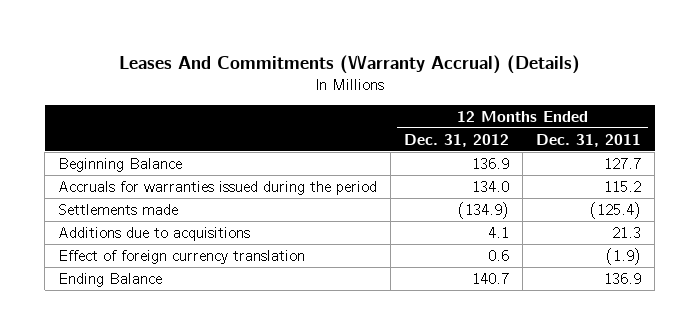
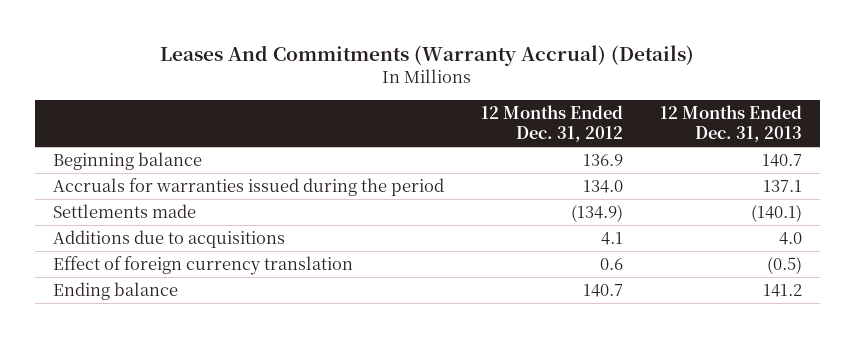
- | 12 Months Ended Dec. 31, 2012 | 12 Months Ended Dec. 31, 2011
+ | 12 Months Ended Dec. 31, 2012 | 12 Months Ended Dec. 31, 2013
- Beginning Balance | 136.9 | 127.7
+ Beginning balance | 136.9 | 140.7
- Ending Balance | 140.7 | 136.9
+ Ending balance | 140.7 | 141.2

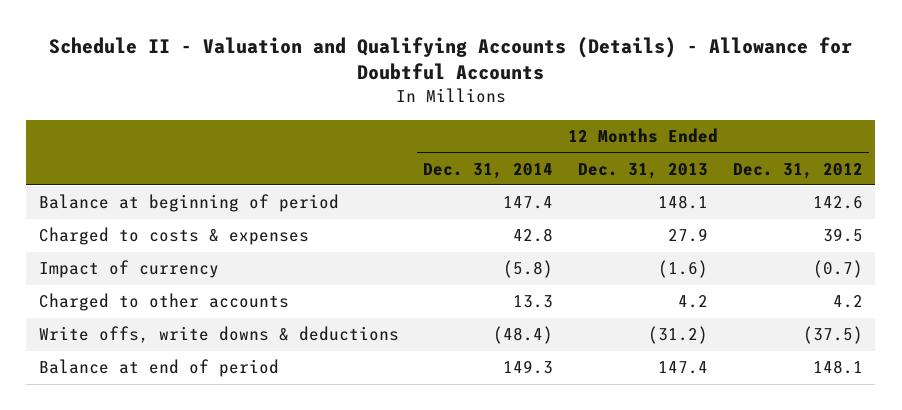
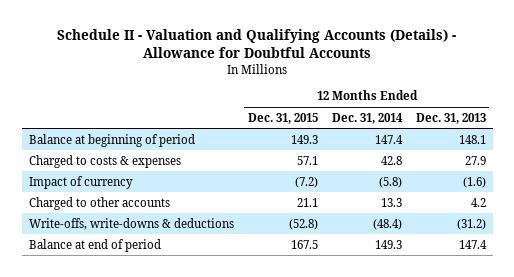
- | 12 Months Ended Dec. 31, 2014 | 12 Months Ended Dec. 31, 2013 | 12 Months Ended Dec. 31, 2012
+ | 12 Months Ended Dec. 31, 2015 | 12 Months Ended Dec. 31, 2014 | 12 Months Ended Dec. 31, 2013
- Write offs, write downs & deductions | (48.4) | (31.2) | (37.5)
+ Write-offs, write-downs & deductions | (52.8) | (48.4) | (31.2)

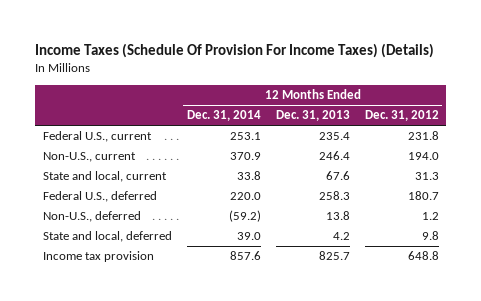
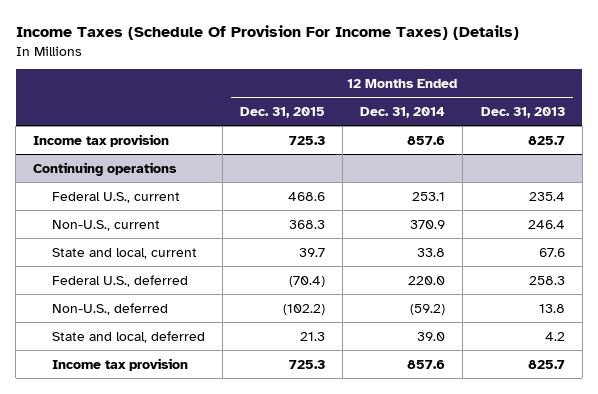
- | 12 Months Ended Dec. 31, 2014 | 12 Months Ended Dec. 31, 2013 | 12 Months Ended Dec. 31, 2012
+ | 12 Months Ended Dec. 31, 2015 | 12 Months Ended Dec. 31, 2014 | 12 Months Ended Dec. 31, 2013
+ Income tax provision | 725.3 | 857.6 | 825.7
+ Continuing operations

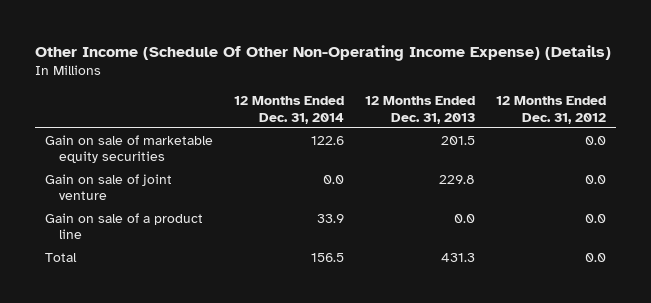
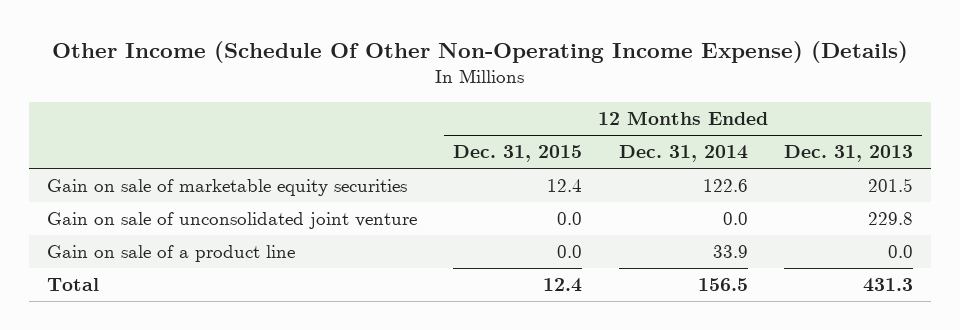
- | 12 Months Ended Dec. 31, 2014 | 12 Months Ended Dec. 31, 2013 | 12 Months Ended Dec. 31, 2012
+ | 12 Months Ended Dec. 31, 2015 | 12 Months Ended Dec. 31, 2014 | 12 Months Ended Dec. 31, 2013
- Gain on sale of joint venture | 0.0 | 229.8 | 0.0
+ Gain on sale of unconsolidated joint venture | 0.0 | 0.0 | 229.8

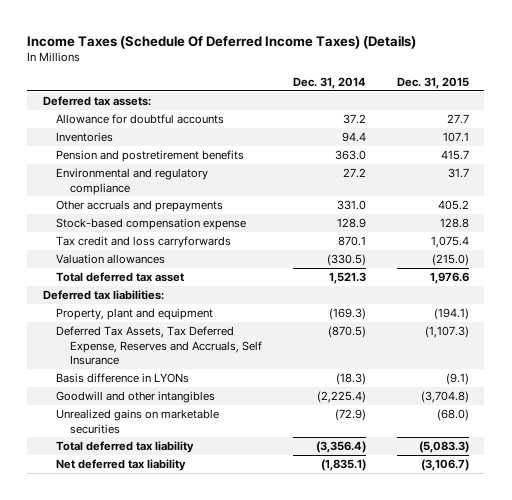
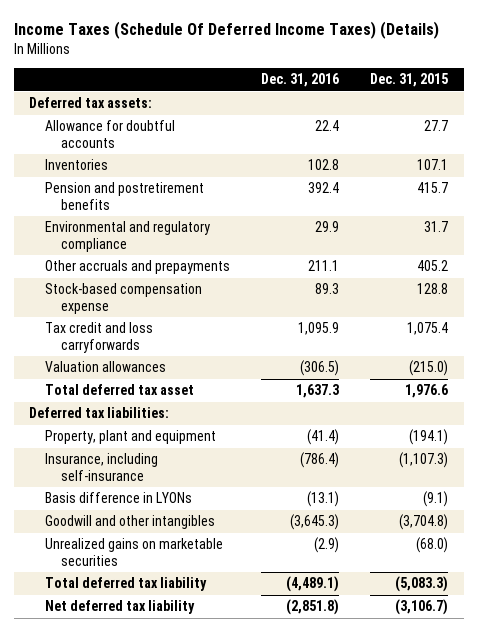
- | Dec. 31, 2014 | Dec. 31, 2015
+ | Dec. 31, 2016 | Dec. 31, 2015
- Deferred Tax Assets, Tax Deferred Expense, Reserves and Accruals, Self Insurance | (870.5) | (1,107.3)
+ Insurance, including self-insurance | (786.4) | (1,107.3)

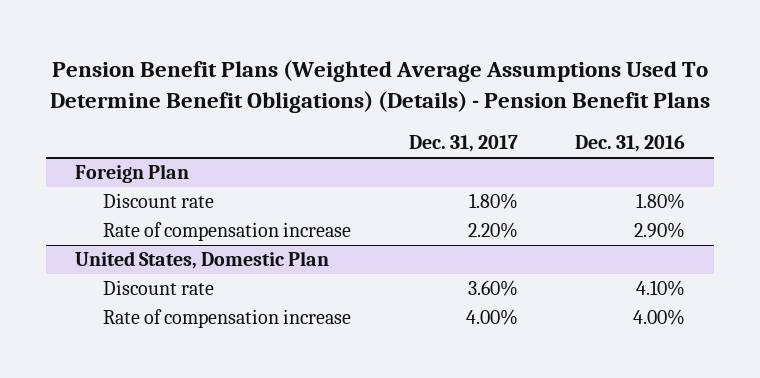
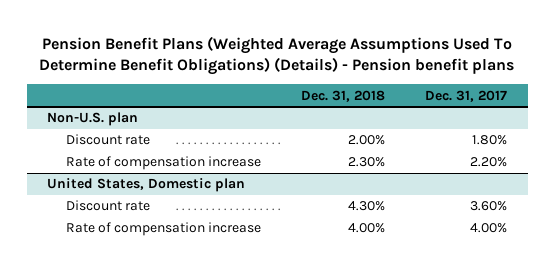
- Pension Benefit Plans (Weighted Average Assumptions Used To Determine Benefit Obligations) (Details) - Pension Benefit Plans
+ Pension Benefit Plans (Weighted Average Assumptions Used To Determine Benefit Obligations) (Details) - Pension benefit plans
- | Dec. 31, 2017 | Dec. 31, 2016
+ | Dec. 31, 2018 | Dec. 31, 2017
- Foreign Plan
+ Non-U.S. plan
- United States, Domestic Plan
+ United States, Domestic plan

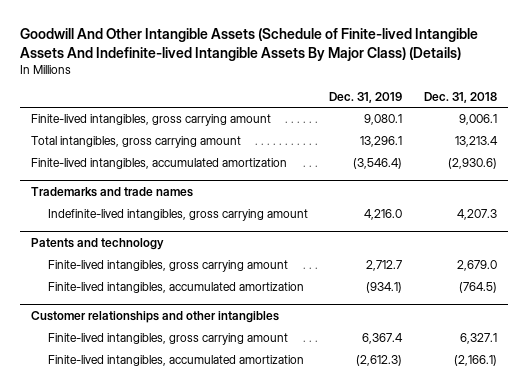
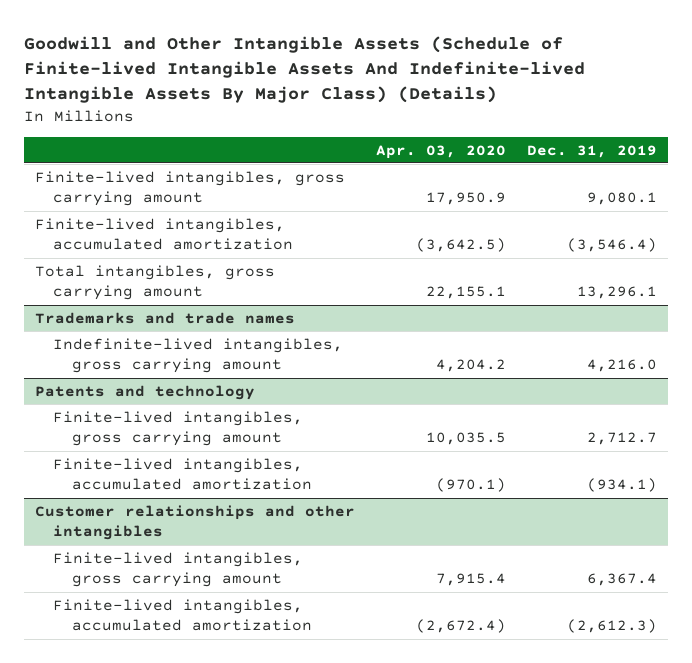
- Goodwill And Other Intangible Assets (Schedule of Finite-lived Intangible Assets And Indefinite-lived Intangible Assets By Major Class) (Details)
+ Goodwill and Other Intangible Assets (Schedule of Finite-lived Intangible Assets And Indefinite-lived Intangible Assets By Major Class) (Details)
- | Dec. 31, 2019 | Dec. 31, 2018
+ | Apr. 03, 2020 | Dec. 31, 2019
moved down: Total intangibles, gross carrying amount | 22,155.1 | 13,296.1

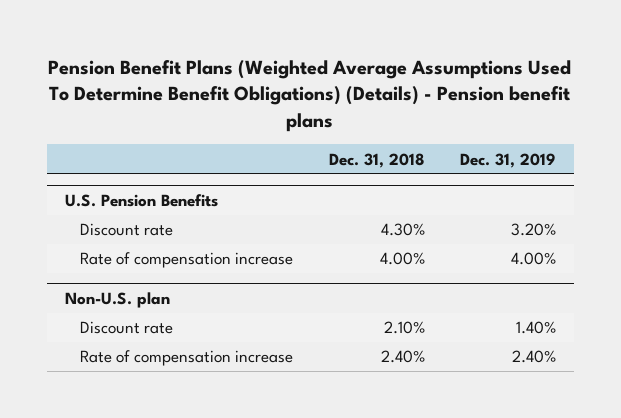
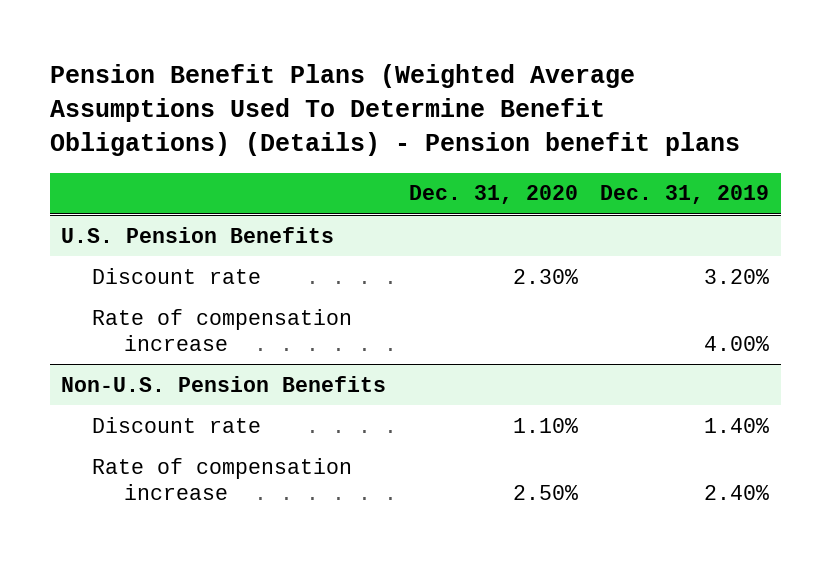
- | Dec. 31, 2018 | Dec. 31, 2019
+ | Dec. 31, 2020 | Dec. 31, 2019
- Non-U.S. plan
+ Non-U.S. Pension Benefits

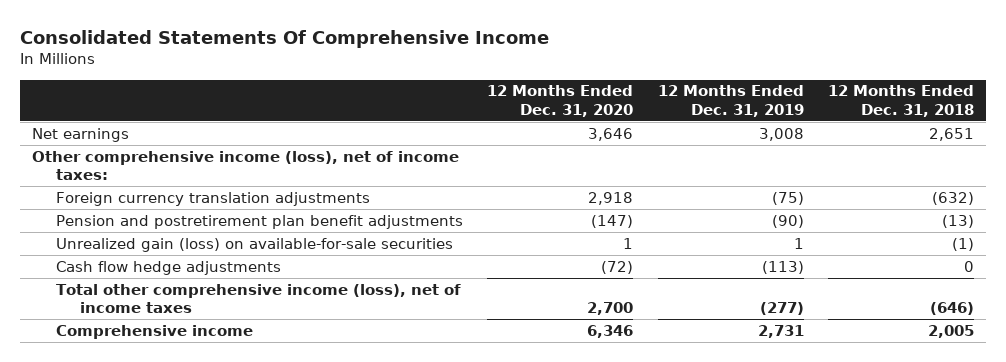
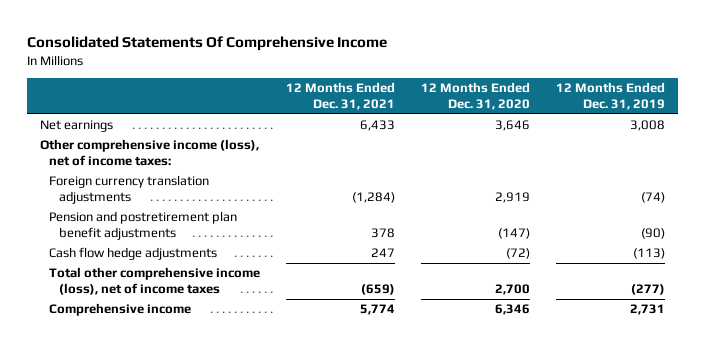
- | 12 Months Ended Dec. 31, 2020 | 12 Months Ended Dec. 31, 2019 | 12 Months Ended Dec. 31, 2018
+ | 12 Months Ended Dec. 31, 2021 | 12 Months Ended Dec. 31, 2020 | 12 Months Ended Dec. 31, 2019
- Foreign currency translation adjustments | 2,918 | (75) | (632)
+ Foreign currency translation adjustments | (1,284) | 2,919 | (74)
- Unrealized gain (loss) on available-for-sale securities | 1 | 1 | (1)

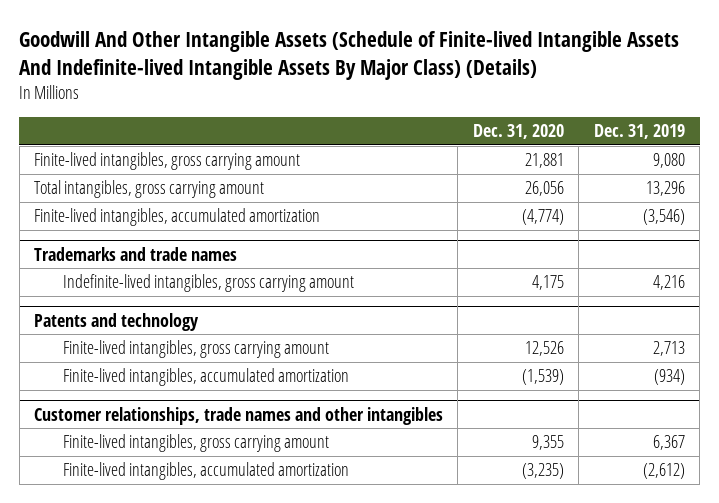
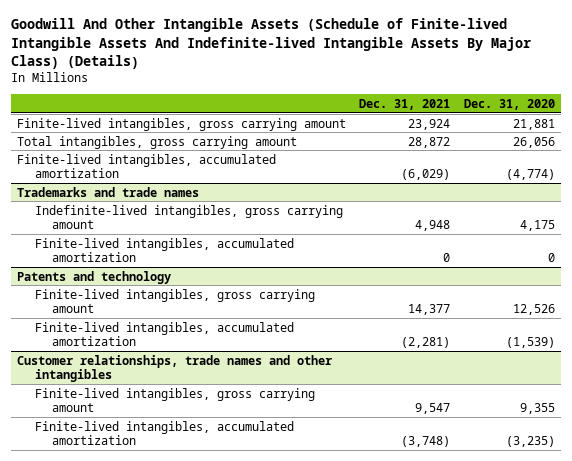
- | Dec. 31, 2020 | Dec. 31, 2019
+ | Dec. 31, 2021 | Dec. 31, 2020
@ Trademarks and trade names
+ Finite-lived intangibles, accumulated amortization | 0 | 0

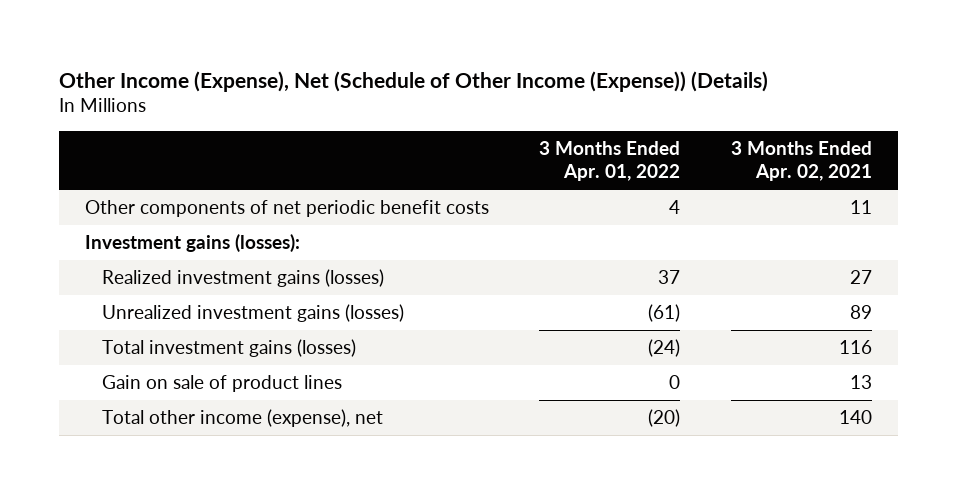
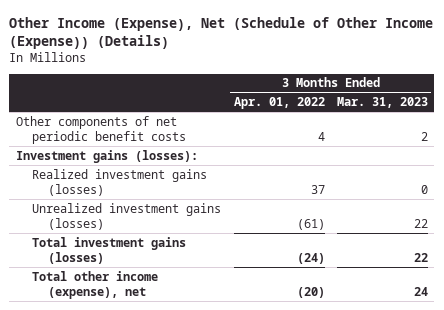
- | 3 Months Ended Apr. 01, 2022 | 3 Months Ended Apr. 02, 2021
+ | 3 Months Ended Apr. 01, 2022 | 3 Months Ended Mar. 31, 2023
- Gain on sale of product lines | 0 | 13

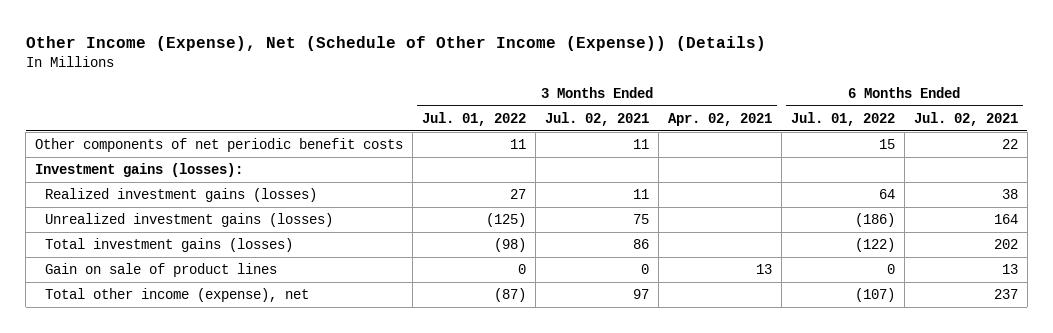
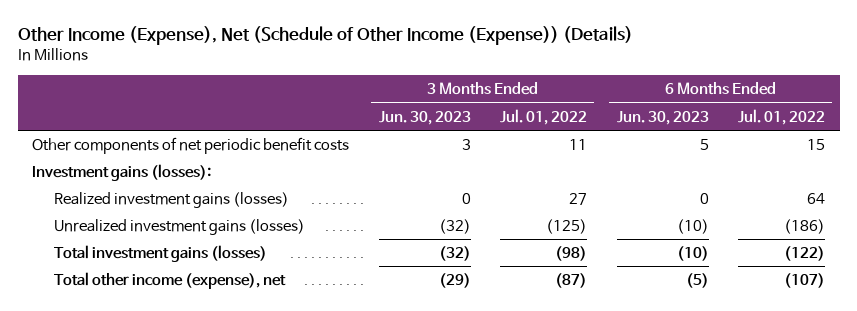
- | 3 Months Ended Jul. 01, 2022 | 3 Months Ended Jul. 02, 2021 | 3 Months Ended Apr. 02, 2021 | 6 Months Ended Jul. 01, 2022 | 6 Months Ended Jul. 02, 2021
+ | 3 Months Ended Jun. 30, 2023 | 3 Months Ended Jul. 01, 2022 | 6 Months Ended Jun. 30, 2023 | 6 Months Ended Jul. 01, 2022
- Gain on sale of product lines | 0 | 0 | 13 | 0 | 13

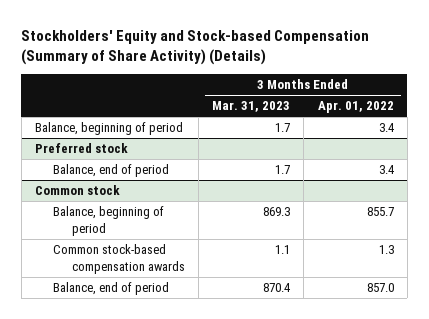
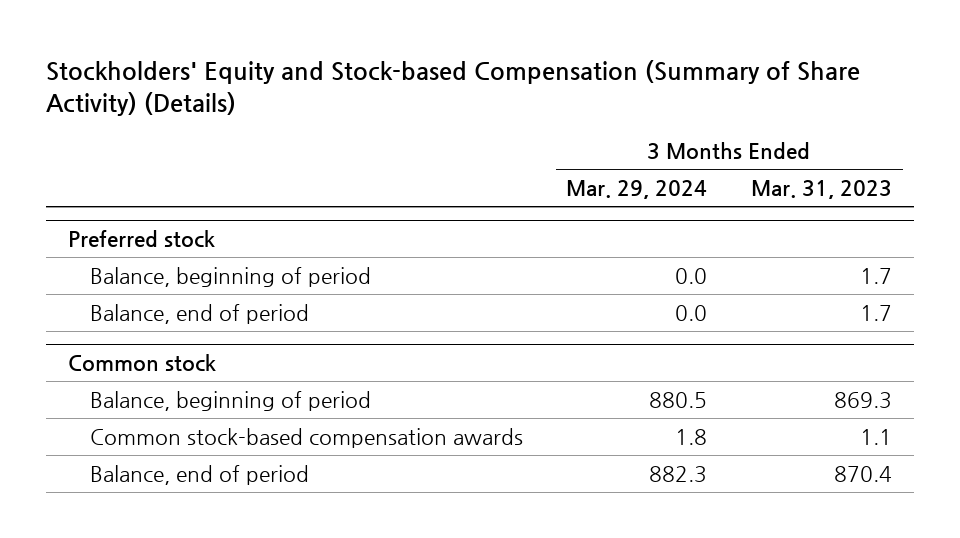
- | 3 Months Ended Mar. 31, 2023 | 3 Months Ended Apr. 01, 2022
+ | 3 Months Ended Mar. 29, 2024 | 3 Months Ended Mar. 31, 2023
- Balance, beginning of period | 1.7 | 3.4
@ Preferred stock
+ Balance, beginning of period | 0.0 | 1.7

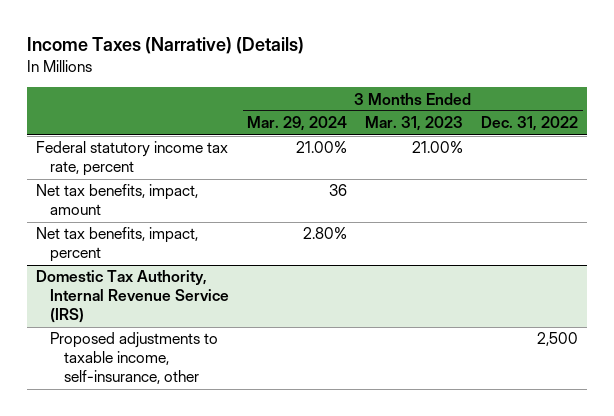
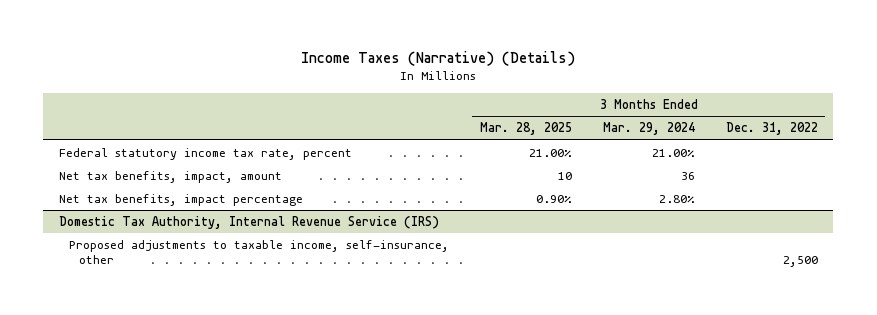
- | 3 Months Ended Mar. 29, 2024 | 3 Months Ended Mar. 31, 2023 | 3 Months Ended Dec. 31, 2022
+ | 3 Months Ended Mar. 28, 2025 | 3 Months Ended Mar. 29, 2024 | 3 Months Ended Dec. 31, 2022
- Net tax benefits, impact, percent | 2.80% | |
+ Net tax benefits, impact percentage | 0.90% | 2.80% |

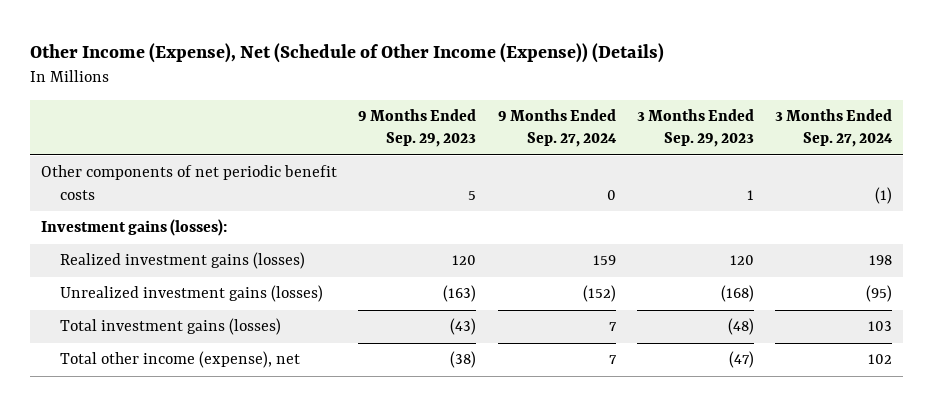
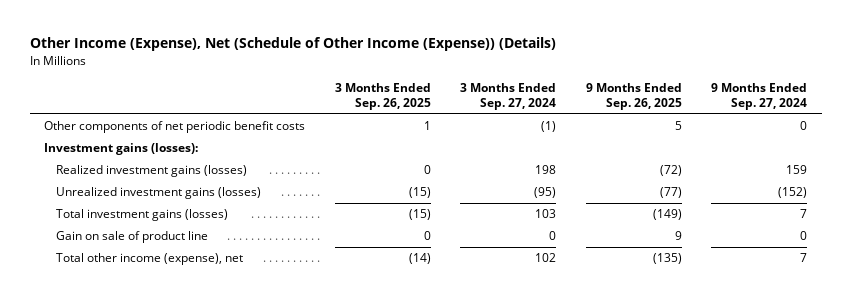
- | 9 Months Ended Sep. 29, 2023 | 9 Months Ended Sep. 27, 2024 | 3 Months Ended Sep. 29, 2023 | 3 Months Ended Sep. 27, 2024
+ | 3 Months Ended Sep. 26, 2025 | 3 Months Ended Sep. 27, 2024 | 9 Months Ended Sep. 26, 2025 | 9 Months Ended Sep. 27, 2024
+ Gain on sale of product line | 0 | 0 | 9 | 0

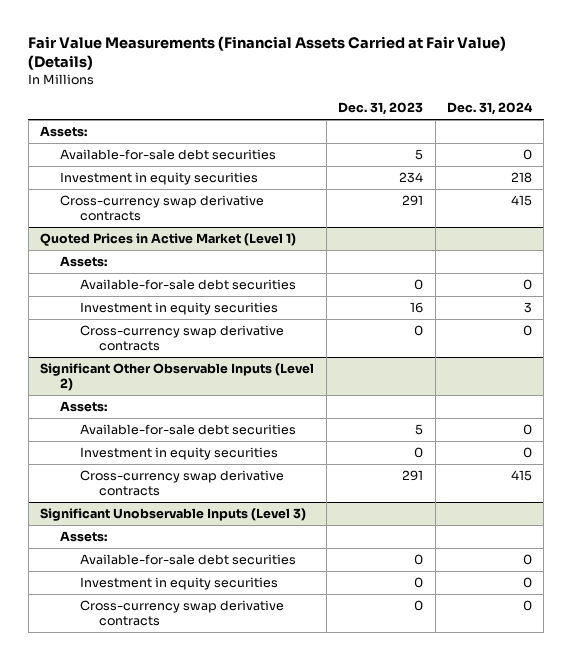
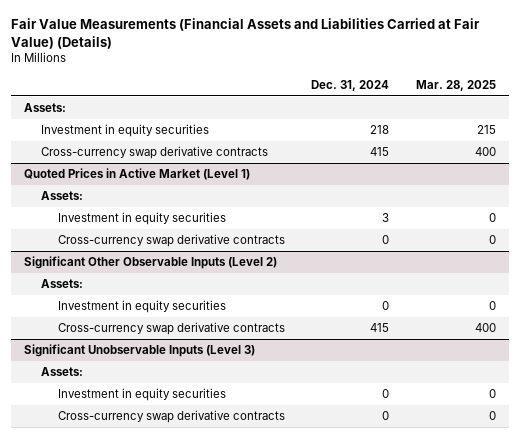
- Fair Value Measurements (Financial Assets Carried at Fair Value) (Details)
+ Fair Value Measurements (Financial Assets and Liabilities Carried at Fair Value) (Details)
- | Dec. 31, 2023 | Dec. 31, 2024
+ | Dec. 31, 2024 | Mar. 28, 2025
- Available-for-sale debt securities | 5 | 0
@ Quoted Prices in Active Market (Level 1)
- Available-for-sale debt securities | 0 | 0
@ Significant Other Observable Inputs (Level 2)
- Available-for-sale debt securities | 5 | 0
@ Significant Unobservable Inputs (Level 3)
- Available-for-sale debt securities | 0 | 0

